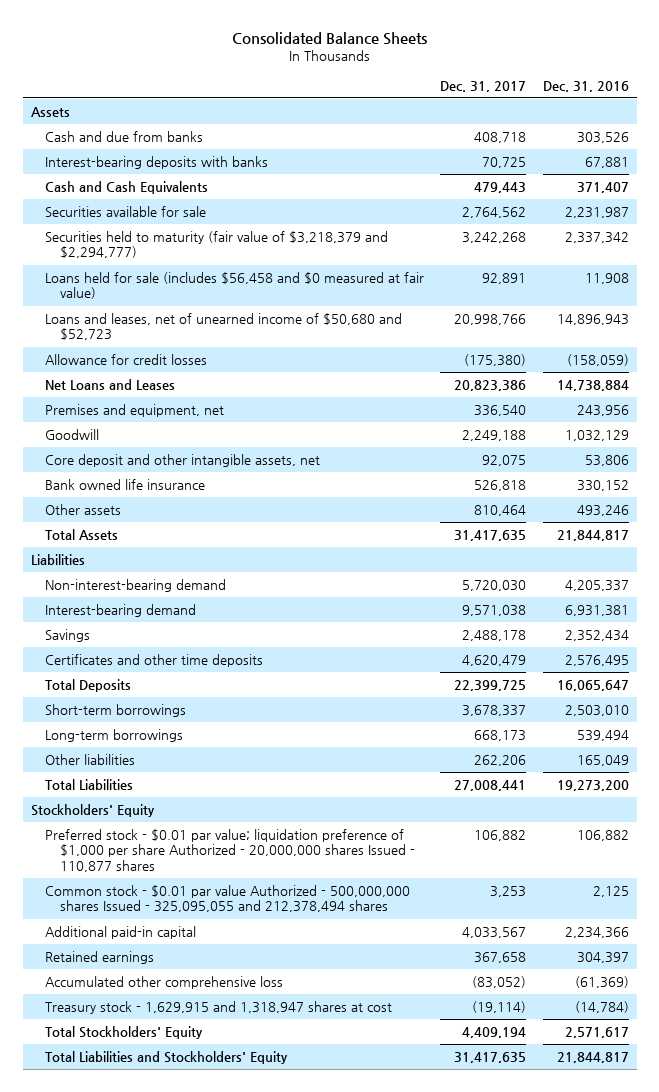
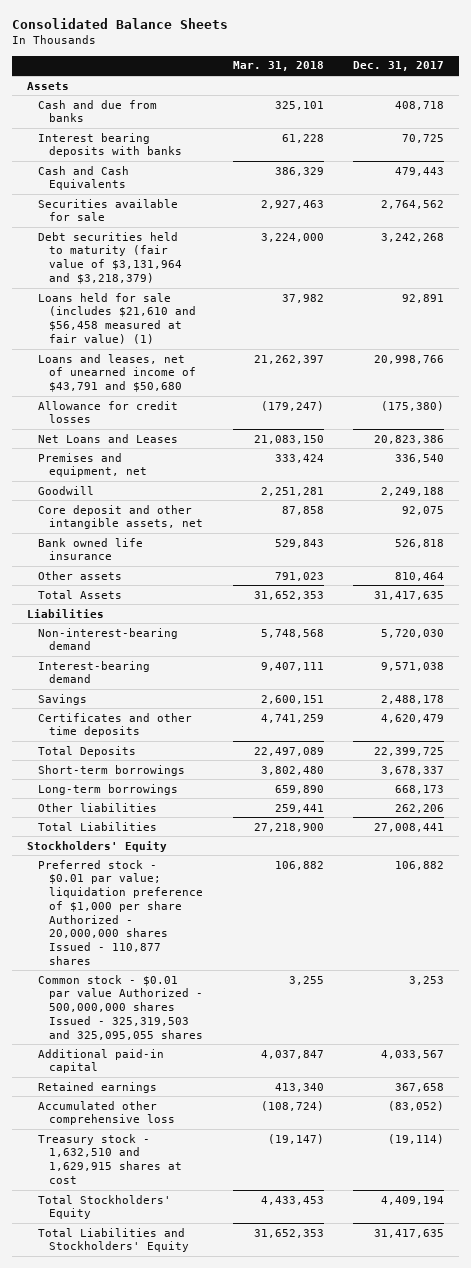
- | Dec. 31, 2017 | Dec. 31, 2016
+ | Mar. 31, 2018 | Dec. 31, 2017
- Interest-bearing deposits with banks | 70,725 | 67,881
+ Interest bearing deposits with banks | 61,228 | 70,725
- Securities held to maturity (fair value of $3,218,379 and $2,294,777) | 3,242,268 | 2,337,342
- Loans held for sale (includes $56,458 and $0 measured at fair value) | 92,891 | 11,908
- Loans and leases, net of unearned income of $50,680 and $52,723 | 20,998,766 | 14,896,943
+ Debt securities held to maturity (fair value of $3,131,964 and $3,218,379) | 3,224,000 | 3,242,268
+ Loans held for sale (includes $21,610 and $56,458 measured at fair value) (1) | 37,982 | 92,891
+ Loans and leases, net of unearned income of $43,791 and $50,680 | 21,262,397 | 20,998,766
- Common stock - $0.01 par value Authorized - 500,000,000 shares Issued - 325,095,055 and 212,378,494 shares | 3,253 | 2,125
+ Common stock - $0.01 par value Authorized - 500,000,000 shares Issued - 325,319,503 and 325,095,055 shares | 3,255 | 3,253
- Treasury stock - 1,629,915 and 1,318,947 shares at cost | (19,114) | (14,784)
+ Treasury stock - 1,632,510 and 1,629,915 shares at cost | (19,147) | (19,114)

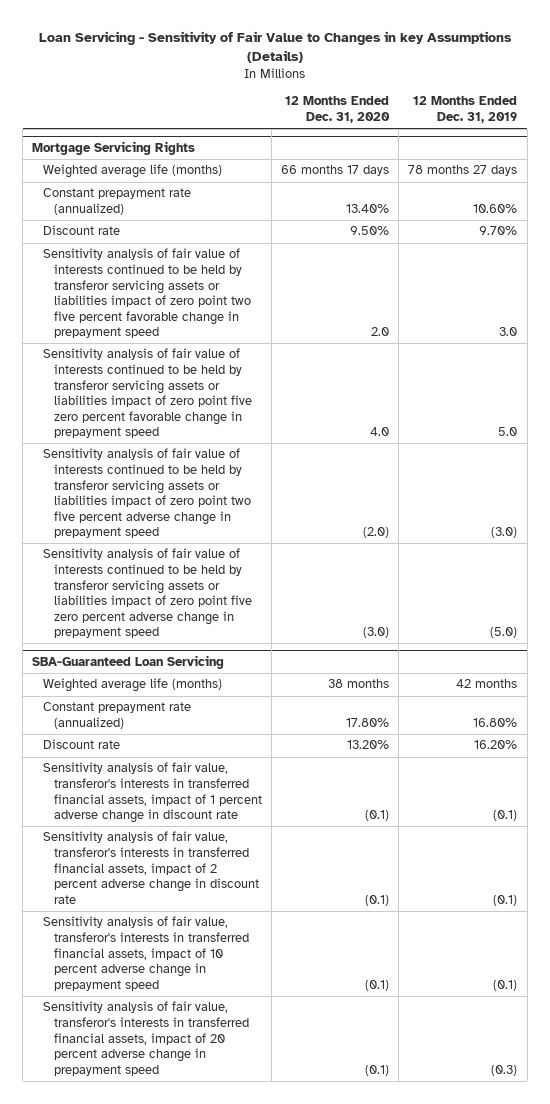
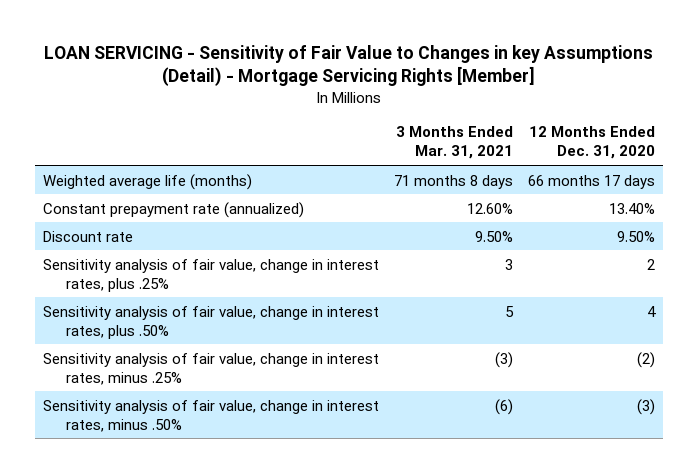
- Loan Servicing - Sensitivity of Fair Value to Changes in key Assumptions (Details)
+ LOAN SERVICING - Sensitivity of Fair Value to Changes in key Assumptions (Detail) - Mortgage Servicing Rights [Member]
- | 12 Months Ended Dec. 31, 2020 | 12 Months Ended Dec. 31, 2019
+ | 3 Months Ended Mar. 31, 2021 | 12 Months Ended Dec. 31, 2020
- Mortgage Servicing Rights
- Sensitivity analysis of fair value of interests continued to be held by transferor servicing assets or liabilities impact of zero point two five percent favorable change in prepayment speed | 2.0 | 3.0
- Sensitivity analysis of fair value of interests continued to be held by transferor servicing assets or liabilities impact of zero point five zero percent favorable change in prepayment speed | 4.0 | 5.0
- Sensitivity analysis of fair value of interests continued to be held by transferor servicing assets or liabilities impact of zero point two five percent adverse change in prepayment speed | (2.0) | (3.0)
- Sensitivity analysis of fair value of interests continued to be held by transferor servicing assets or liabilities impact of zero point five zero percent adverse change in prepayment speed | (3.0) | (5.0)
- SBA-Guaranteed Loan Servicing
- Weighted average life (months) | 38 months | 42 months
- Constant prepayment rate (annualized) | 17.80% | 16.80%
- Discount rate | 13.20% | 16.20%
- Sensitivity analysis of fair value, transferor's interests in transferred financial assets, impact of 1 percent adverse change in discount rate | (0.1) | (0.1)
- Sensitivity analysis of fair value, transferor's interests in transferred financial assets, impact of 2 percent adverse change in discount rate | (0.1) | (0.1)
- Sensitivity analysis of fair value, transferor's interests in transferred financial assets, impact of 10 percent adverse change in prepayment speed | (0.1) | (0.1)
- Sensitivity analysis of fair value, transferor's interests in transferred financial assets, impact of 20 percent adverse change in prepayment speed | (0.1) | (0.3)
+ Sensitivity analysis of fair value, change in interest rates, plus .25% | 3 | 2
+ Sensitivity analysis of fair value, change in interest rates, plus .50% | 5 | 4
+ Sensitivity analysis of fair value, change in interest rates, minus .25% | (3) | (2)
+ Sensitivity analysis of fair value, change in interest rates, minus .50% | (6) | (3)

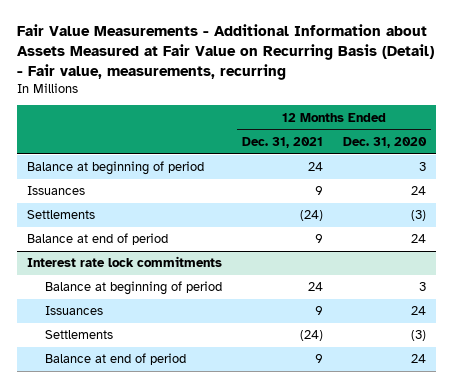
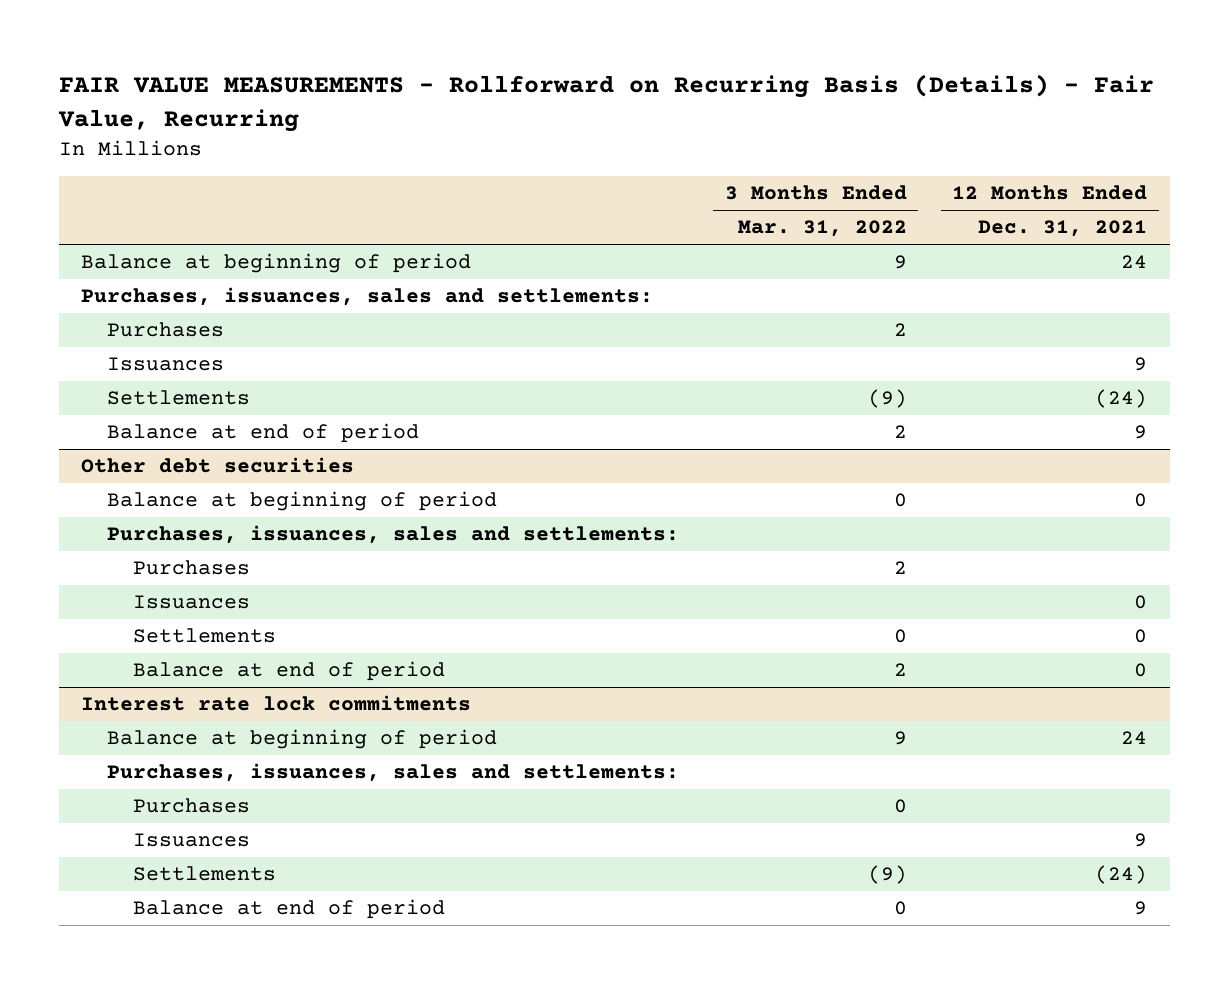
- Fair Value Measurements - Additional Information about Assets Measured at Fair Value on Recurring Basis (Detail) - Fair value, measurements, recurring
+ FAIR VALUE MEASUREMENTS - Rollforward on Recurring Basis (Details) - Fair Value, Recurring
- | 12 Months Ended Dec. 31, 2021 | 12 Months Ended Dec. 31, 2020
+ | 3 Months Ended Mar. 31, 2022 | 12 Months Ended Dec. 31, 2021
+ Purchases, issuances, sales and settlements:
+ Purchases | 2 |
+ Other debt securities
+ Balance at beginning of period | 0 | 0
+ Purchases, issuances, sales and settlements:
+ Purchases | 2 |
+ Issuances | | 0
+ Settlements | 0 | 0
+ Balance at end of period | 2 | 0
@ Interest rate lock commitments
+ Purchases, issuances, sales and settlements:
+ Purchases | 0 |

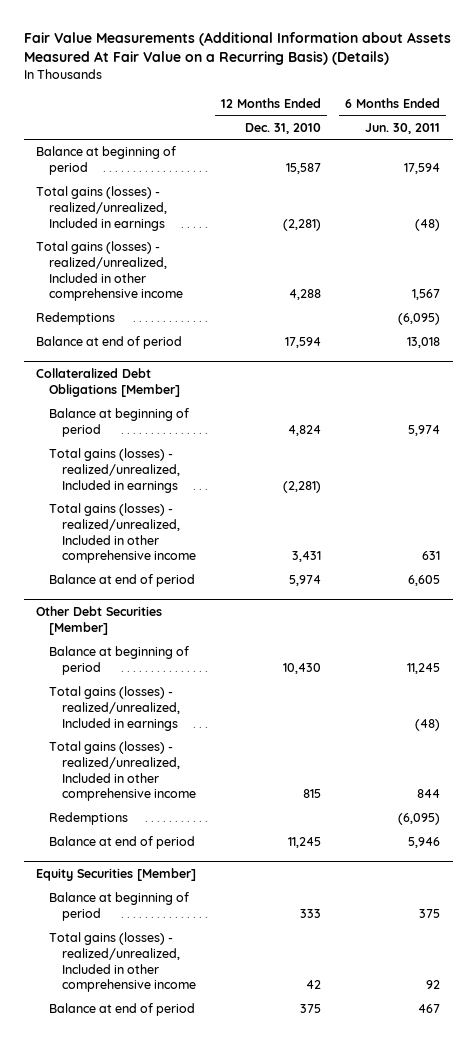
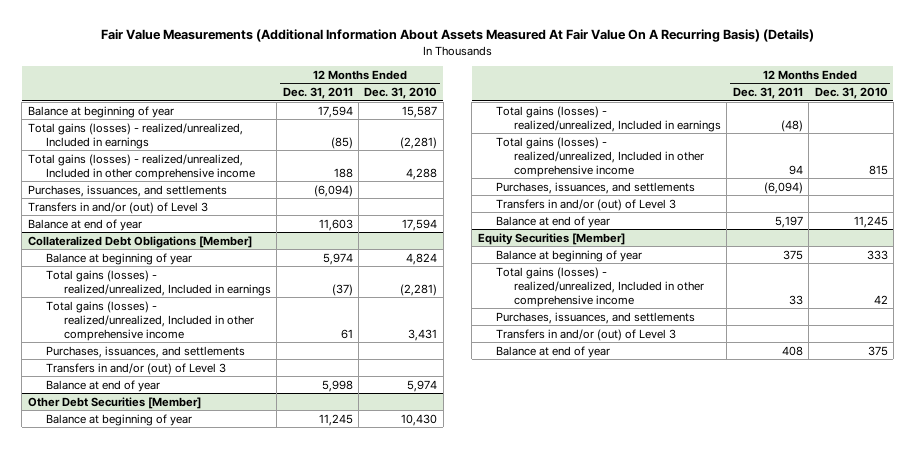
- Fair Value Measurements (Additional Information about Assets Measured At Fair Value on a Recurring Basis) (Details)
+ Fair Value Measurements (Additional Information About Assets Measured At Fair Value On A Recurring Basis) (Details)
- | 12 Months Ended Dec. 31, 2010 | 6 Months Ended Jun. 30, 2011
+ | 12 Months Ended Dec. 31, 2011 | 12 Months Ended Dec. 31, 2010
- Balance at beginning of period | 15,587 | 17,594
+ Balance at beginning of year | 17,594 | 15,587
- Redemptions | | (6,095)
- Balance at end of period | 17,594 | 13,018
+ Purchases, issuances, and settlements | (6,094) |
+ Transfers in and/or (out) of Level 3
+ Balance at end of year | 11,603 | 17,594
@ Collateralized Debt Obligations [Member]
- Balance at beginning of period | 4,824 | 5,974
+ Balance at beginning of year | 5,974 | 4,824
- Balance at end of period | 5,974 | 6,605
+ Purchases, issuances, and settlements
+ Transfers in and/or (out) of Level 3
+ Balance at end of year | 5,998 | 5,974
@ Other Debt Securities [Member]
- Balance at beginning of period | 10,430 | 11,245
+ Balance at beginning of year | 11,245 | 10,430
- Redemptions | | (6,095)
- Balance at end of period | 11,245 | 5,946
+ Purchases, issuances, and settlements | (6,094) |
+ Transfers in and/or (out) of Level 3
+ Balance at end of year | 5,197 | 11,245
@ Equity Securities [Member]
- Balance at beginning of period | 333 | 375
+ Balance at beginning of year | 375 | 333
- Balance at end of period | 375 | 467
+ Purchases, issuances, and settlements
+ Transfers in and/or (out) of Level 3
+ Balance at end of year | 408 | 375

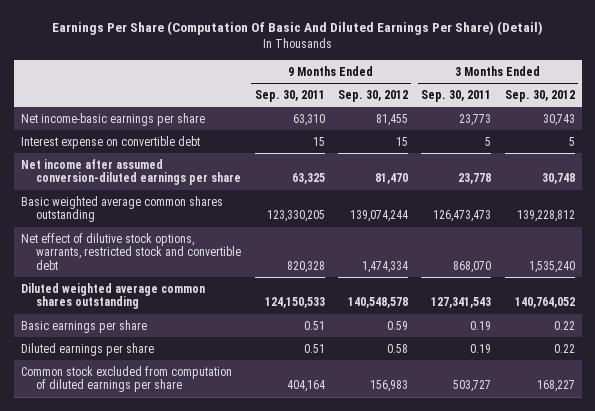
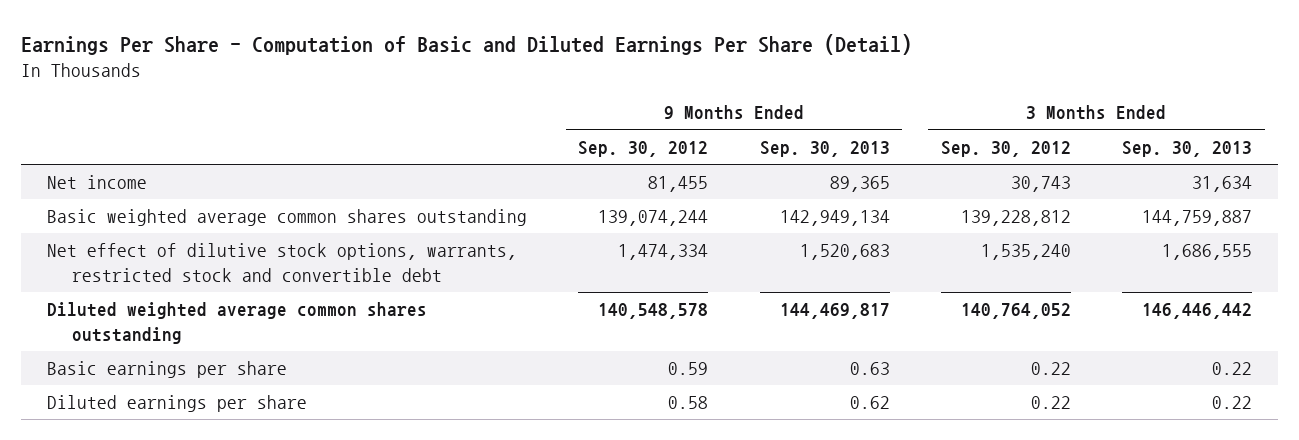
- Earnings Per Share (Computation Of Basic And Diluted Earnings Per Share) (Detail)
+ Earnings Per Share - Computation of Basic and Diluted Earnings Per Share (Detail)
- | 9 Months Ended Sep. 30, 2011 | 9 Months Ended Sep. 30, 2012 | 3 Months Ended Sep. 30, 2011 | 3 Months Ended Sep. 30, 2012
+ | 9 Months Ended Sep. 30, 2012 | 9 Months Ended Sep. 30, 2013 | 3 Months Ended Sep. 30, 2012 | 3 Months Ended Sep. 30, 2013
- Net income-basic earnings per share | 63,310 | 81,455 | 23,773 | 30,743
- Interest expense on convertible debt | 15 | 15 | 5 | 5
- Net income after assumed conversion-diluted earnings per share | 63,325 | 81,470 | 23,778 | 30,748
+ Net income | 81,455 | 89,365 | 30,743 | 31,634
- Common stock excluded from computation of diluted earnings per share | 404,164 | 156,983 | 503,727 | 168,227

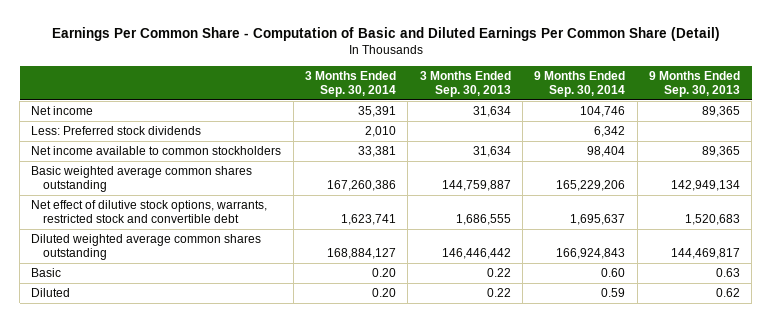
- Earnings Per Share - Computation of Basic and Diluted Earnings Per Share (Detail)
+ Earnings Per Common Share - Computation of Basic and Diluted Earnings Per Common Share (Detail)
- | 9 Months Ended Sep. 30, 2012 | 9 Months Ended Sep. 30, 2013 | 3 Months Ended Sep. 30, 2012 | 3 Months Ended Sep. 30, 2013
+ | 3 Months Ended Sep. 30, 2014 | 3 Months Ended Sep. 30, 2013 | 9 Months Ended Sep. 30, 2014 | 9 Months Ended Sep. 30, 2013
+ Less: Preferred stock dividends | 2,010 | | 6,342 |
+ Net income available to common stockholders | 33,381 | 31,634 | 98,404 | 89,365
- Basic earnings per share | 0.59 | 0.63 | 0.22 | 0.22
- Diluted earnings per share | 0.58 | 0.62 | 0.22 | 0.22
+ Basic | 0.20 | 0.22 | 0.60 | 0.63
+ Diluted | 0.20 | 0.22 | 0.59 | 0.62

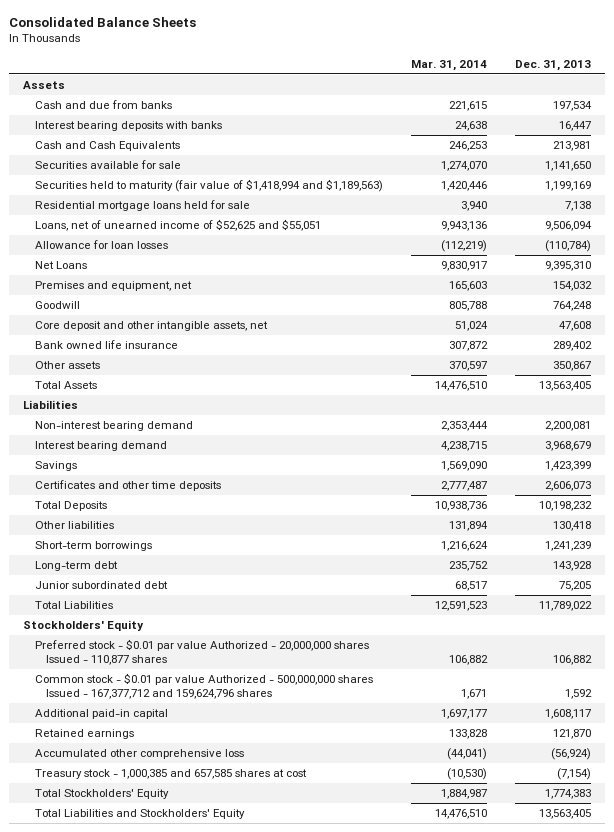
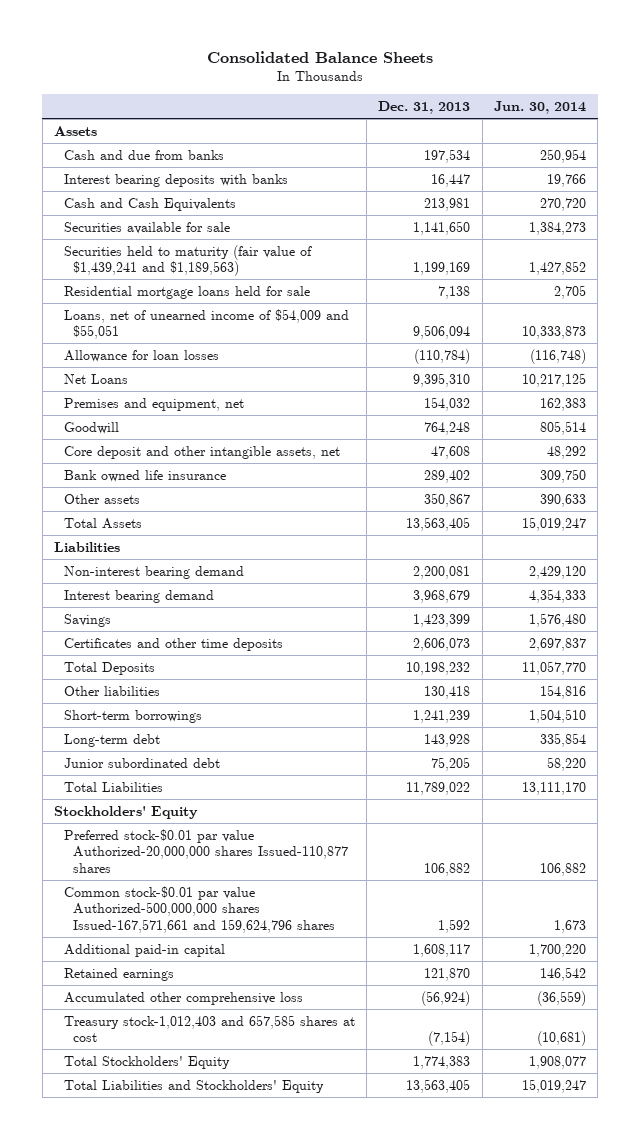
- | Mar. 31, 2014 | Dec. 31, 2013
+ | Dec. 31, 2013 | Jun. 30, 2014
- Securities held to maturity (fair value of $1,418,994 and $1,189,563) | 1,420,446 | 1,199,169
+ Securities held to maturity (fair value of $1,439,241 and $1,189,563) | 1,199,169 | 1,427,852
- Loans, net of unearned income of $52,625 and $55,051 | 9,943,136 | 9,506,094
+ Loans, net of unearned income of $54,009 and $55,051 | 9,506,094 | 10,333,873
- Preferred stock - $0.01 par value Authorized - 20,000,000 shares Issued - 110,877 shares | 106,882 | 106,882
- Common stock - $0.01 par value Authorized - 500,000,000 shares Issued - 167,377,712 and 159,624,796 shares | 1,671 | 1,592
+ Preferred stock-$0.01 par value Authorized-20,000,000 shares Issued-110,877 shares | 106,882 | 106,882
+ Common stock-$0.01 par value Authorized-500,000,000 shares Issued-167,571,661 and 159,624,796 shares | 1,592 | 1,673
- Treasury stock - 1,000,385 and 657,585 shares at cost | (10,530) | (7,154)
+ Treasury stock-1,012,403 and 657,585 shares at cost | (7,154) | (10,681)

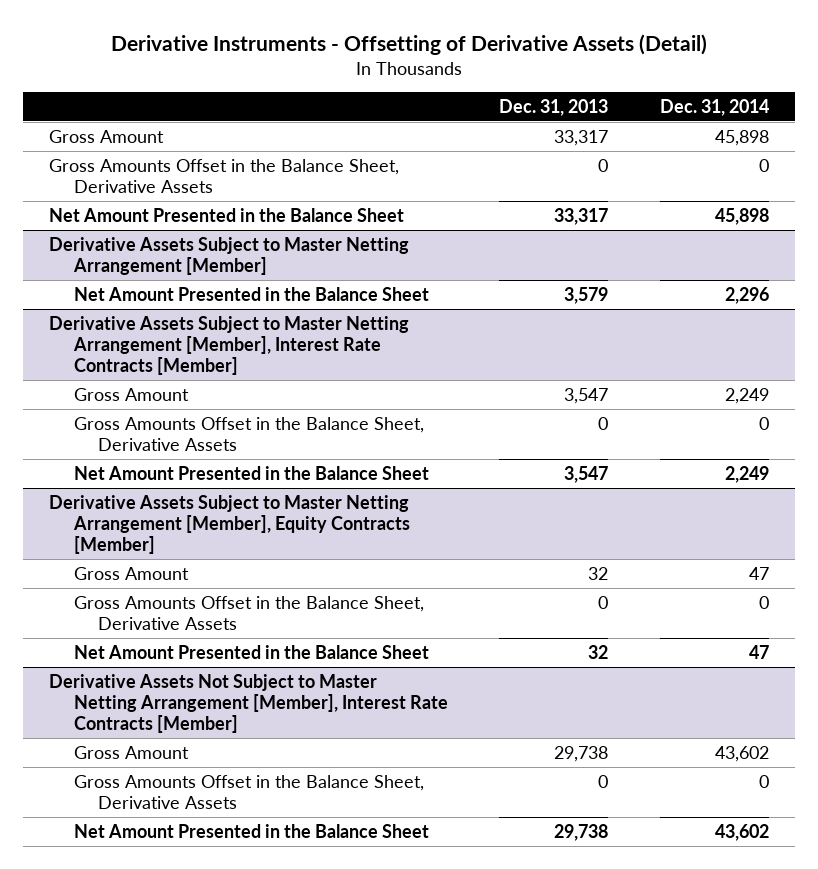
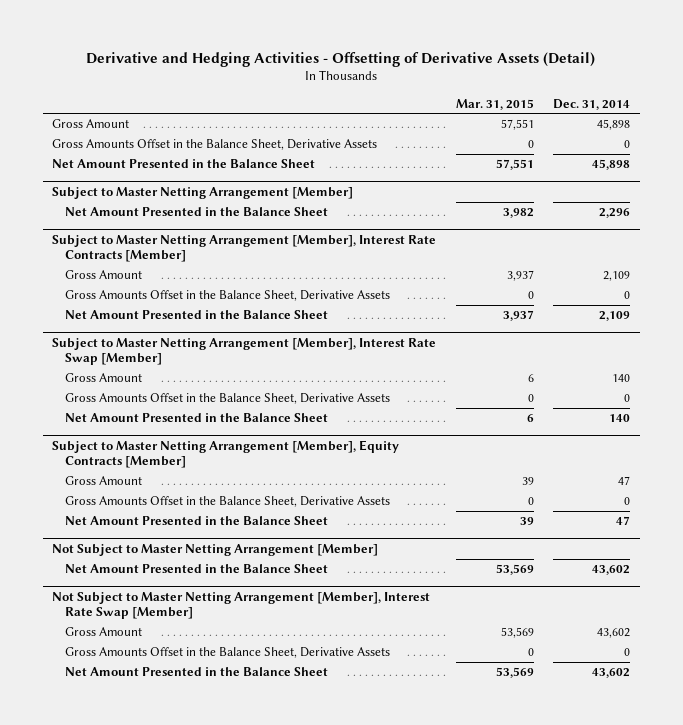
- Derivative Instruments - Offsetting of Derivative Assets (Detail)
+ Derivative and Hedging Activities - Offsetting of Derivative Assets (Detail)
- | Dec. 31, 2013 | Dec. 31, 2014
+ | Mar. 31, 2015 | Dec. 31, 2014
- Derivative Assets Subject to Master Netting Arrangement [Member]
+ Subject to Master Netting Arrangement [Member]
- Derivative Assets Subject to Master Netting Arrangement [Member], Interest Rate Contracts [Member]
- Gross Amount | 3,547 | 2,249
+ Subject to Master Netting Arrangement [Member], Interest Rate Contracts [Member]
+ Gross Amount | 3,937 | 2,109
- Net Amount Presented in the Balance Sheet | 3,547 | 2,249
- Derivative Assets Subject to Master Netting Arrangement [Member], Equity Contracts [Member]
+ Net Amount Presented in the Balance Sheet | 3,937 | 2,109
+ Subject to Master Netting Arrangement [Member], Interest Rate Swap [Member]
+ Gross Amount | 6 | 140
+ Gross Amounts Offset in the Balance Sheet, Derivative Assets | 0 | 0
+ Net Amount Presented in the Balance Sheet | 6 | 140
+ Subject to Master Netting Arrangement [Member], Equity Contracts [Member]
- Derivative Assets Not Subject to Master Netting Arrangement [Member], Interest Rate Contracts [Member]
+ Not Subject to Master Netting Arrangement [Member]
+ Net Amount Presented in the Balance Sheet | 53,569 | 43,602
+ Not Subject to Master Netting Arrangement [Member], Interest Rate Swap [Member]

